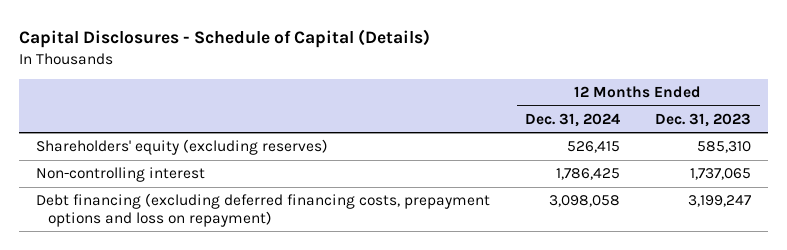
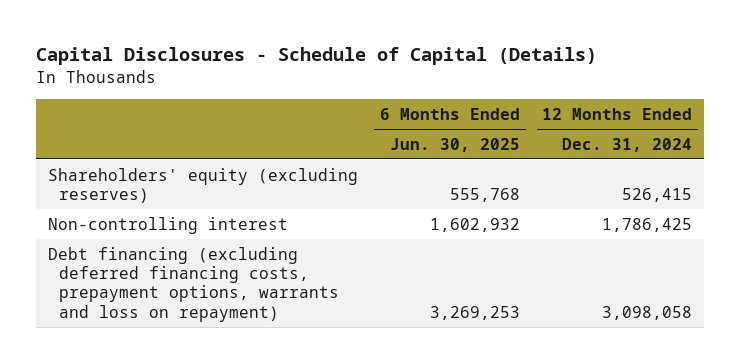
- | 12 Months Ended Dec. 31, 2024 | 12 Months Ended Dec. 31, 2023
+ | 6 Months Ended Jun. 30, 2025 | 12 Months Ended Dec. 31, 2024
- Debt financing (excluding deferred financing costs, prepayment options and loss on repayment) | 3,098,058 | 3,199,247
+ Debt financing (excluding deferred financing costs, prepayment options, warrants and loss on repayment) | 3,269,253 | 3,098,058

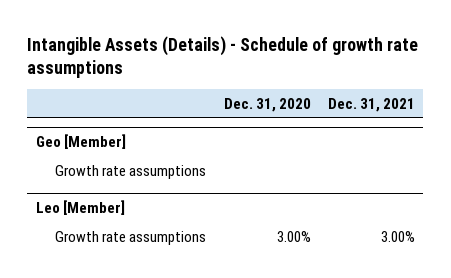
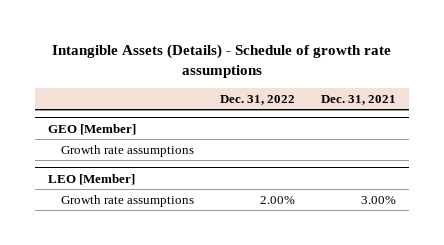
- | Dec. 31, 2020 | Dec. 31, 2021
+ | Dec. 31, 2022 | Dec. 31, 2021
- Geo [Member]
+ GEO [Member]
- Leo [Member]
+ LEO [Member]

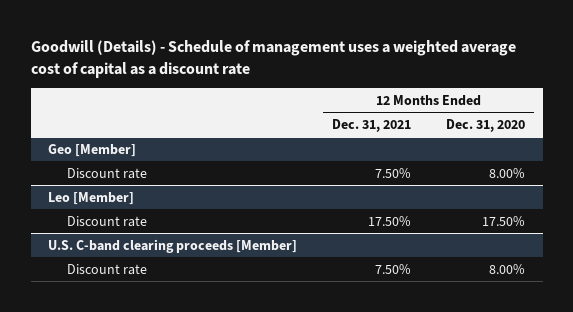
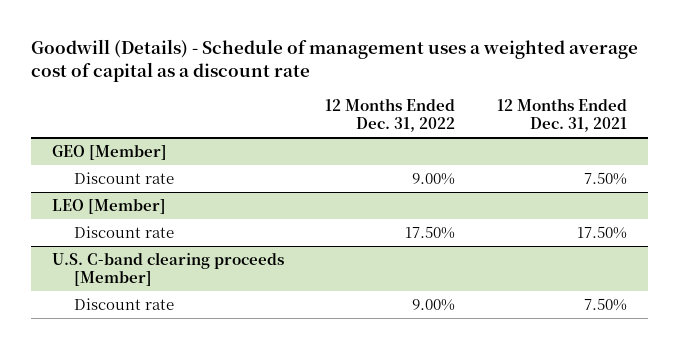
- | 12 Months Ended Dec. 31, 2021 | 12 Months Ended Dec. 31, 2020
+ | 12 Months Ended Dec. 31, 2022 | 12 Months Ended Dec. 31, 2021
- Geo [Member]
+ GEO [Member]
- Leo [Member]
+ LEO [Member]

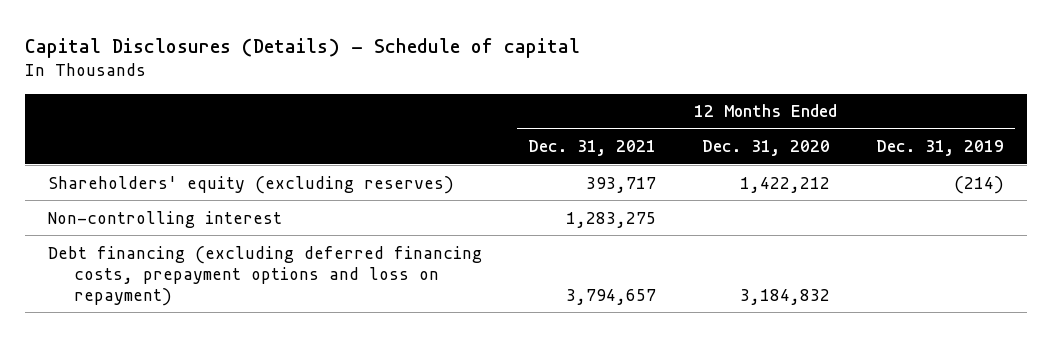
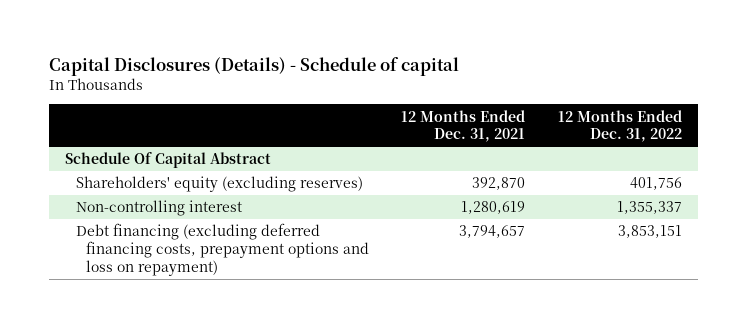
- | 12 Months Ended Dec. 31, 2021 | 12 Months Ended Dec. 31, 2020 | 12 Months Ended Dec. 31, 2019
+ | 12 Months Ended Dec. 31, 2021 | 12 Months Ended Dec. 31, 2022
- Shareholders' equity (excluding reserves) | 393,717 | 1,422,212 | (214)
- Non-controlling interest | 1,283,275 | |
+ Schedule Of Capital Abstract
+ Shareholders' equity (excluding reserves) | 392,870 | 401,756
+ Non-controlling interest | 1,280,619 | 1,355,337

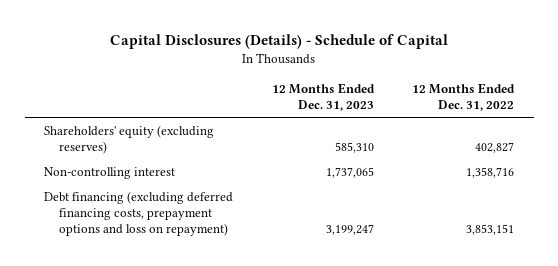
- Capital Disclosures (Details) - Schedule of capital
+ Capital Disclosures (Details) - Schedule of Capital
- | 12 Months Ended Dec. 31, 2021 | 12 Months Ended Dec. 31, 2022
+ | 12 Months Ended Dec. 31, 2023 | 12 Months Ended Dec. 31, 2022
- Schedule Of Capital Abstract
- Shareholders' equity (excluding reserves) | 392,870 | 401,756
- Non-controlling interest | 1,280,619 | 1,355,337
+ Shareholders' equity (excluding reserves) | 585,310 | 402,827
+ Non-controlling interest | 1,737,065 | 1,358,716

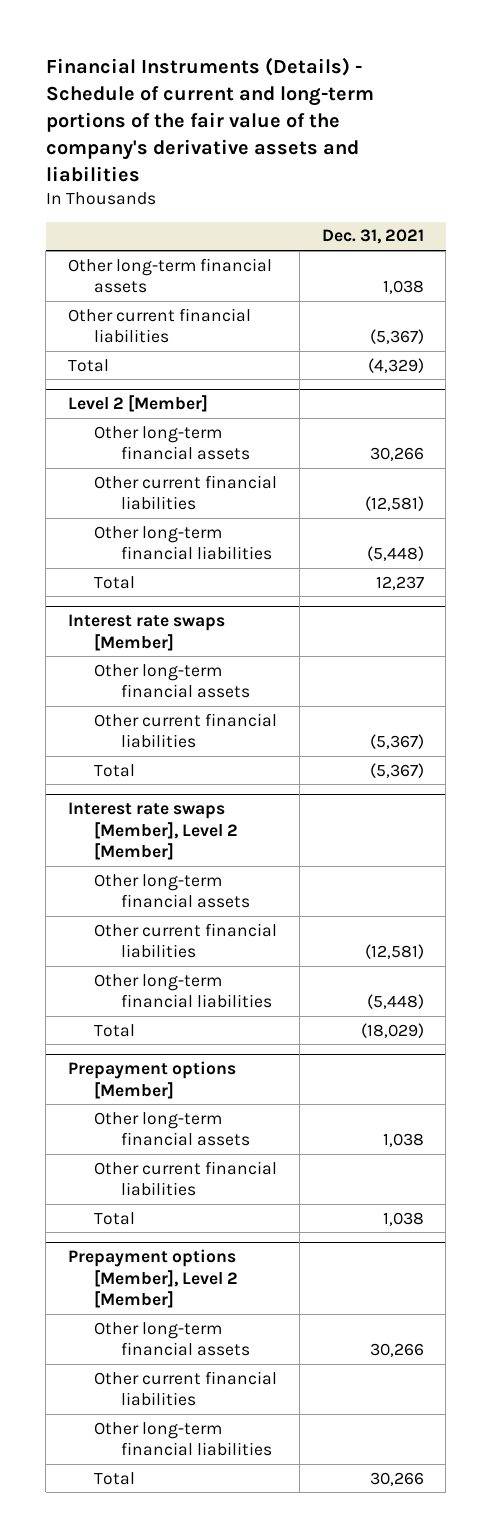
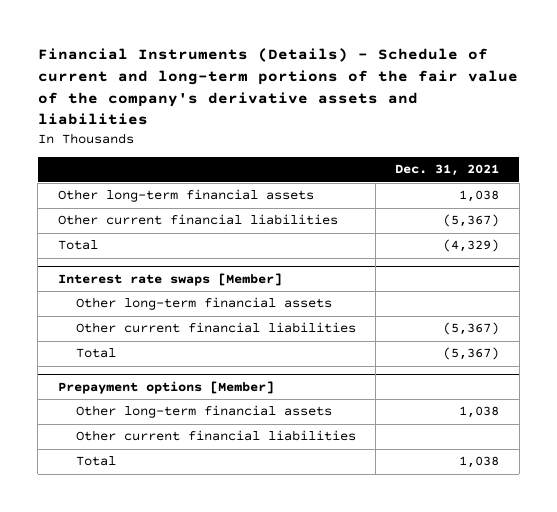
- Level 2 [Member]
- Other long-term financial assets | 30,266
- Other current financial liabilities | (12,581)
- Other long-term financial liabilities | (5,448)
- Total | 12,237
- Interest rate swaps [Member], Level 2 [Member]
- Other long-term financial assets
- Other current financial liabilities | (12,581)
- Other long-term financial liabilities | (5,448)
- Total | (18,029)
- Prepayment options [Member], Level 2 [Member]
- Other long-term financial assets | 30,266
- Other current financial liabilities
- Other long-term financial liabilities
- Total | 30,266

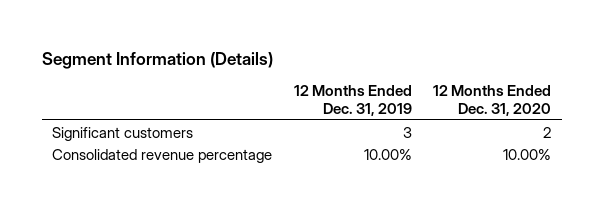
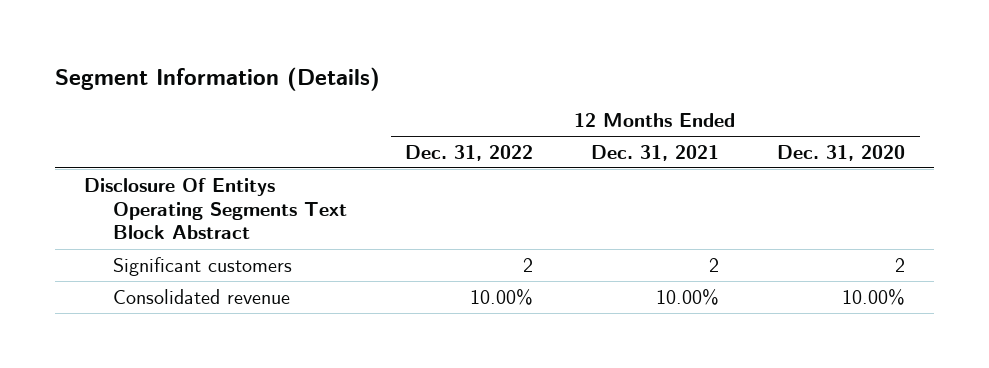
- | 12 Months Ended Dec. 31, 2019 | 12 Months Ended Dec. 31, 2020
+ | 12 Months Ended Dec. 31, 2022 | 12 Months Ended Dec. 31, 2021 | 12 Months Ended Dec. 31, 2020
+ Disclosure Of Entitys Operating Segments Text Block Abstract
- Consolidated revenue percentage | 10.00% | 10.00%
+ Consolidated revenue | 10.00% | 10.00% | 10.00%

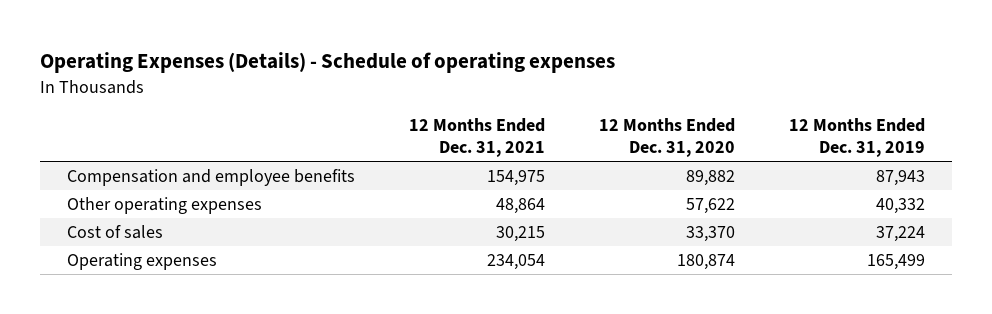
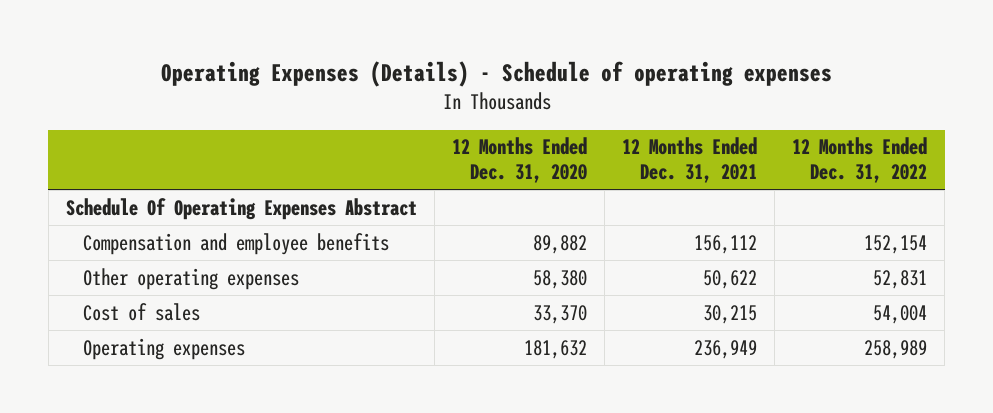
- | 12 Months Ended Dec. 31, 2021 | 12 Months Ended Dec. 31, 2020 | 12 Months Ended Dec. 31, 2019
+ | 12 Months Ended Dec. 31, 2020 | 12 Months Ended Dec. 31, 2021 | 12 Months Ended Dec. 31, 2022
- Compensation and employee benefits | 154,975 | 89,882 | 87,943
- Other operating expenses | 48,864 | 57,622 | 40,332
+ Schedule Of Operating Expenses Abstract
+ Compensation and employee benefits | 89,882 | 156,112 | 152,154
+ Other operating expenses | 58,380 | 50,622 | 52,831
- Operating expenses | 234,054 | 180,874 | 165,499
+ Operating expenses | 181,632 | 236,949 | 258,989

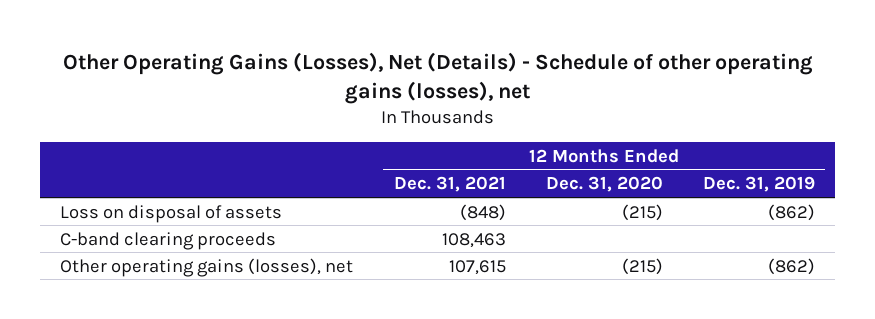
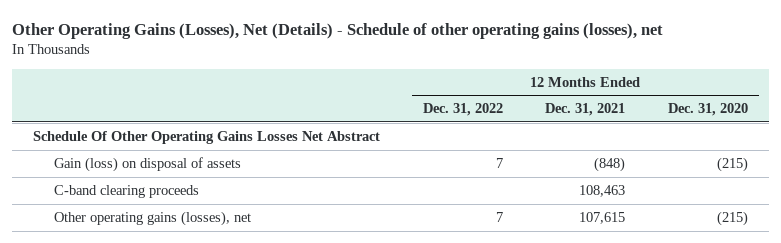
- | 12 Months Ended Dec. 31, 2021 | 12 Months Ended Dec. 31, 2020 | 12 Months Ended Dec. 31, 2019
+ | 12 Months Ended Dec. 31, 2022 | 12 Months Ended Dec. 31, 2021 | 12 Months Ended Dec. 31, 2020
- Loss on disposal of assets | (848) | (215) | (862)
+ Schedule Of Other Operating Gains Losses Net Abstract
+ Gain (loss) on disposal of assets | 7 | (848) | (215)

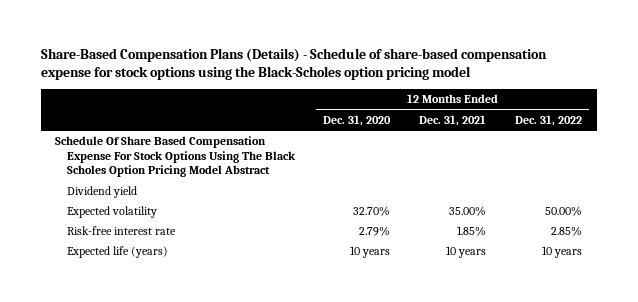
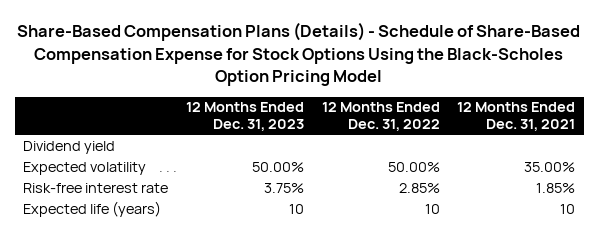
- Share-Based Compensation Plans (Details) - Schedule of share-based compensation expense for stock options using the Black-Scholes option pricing model
+ Share-Based Compensation Plans (Details) - Schedule of Share-Based Compensation Expense for Stock Options Using the Black-Scholes Option Pricing Model
- | 12 Months Ended Dec. 31, 2020 | 12 Months Ended Dec. 31, 2021 | 12 Months Ended Dec. 31, 2022
+ | 12 Months Ended Dec. 31, 2023 | 12 Months Ended Dec. 31, 2022 | 12 Months Ended Dec. 31, 2021
- Schedule Of Share Based Compensation Expense For Stock Options Using The Black Scholes Option Pricing Model Abstract
- Expected life (years) | 10 years | 10 years | 10 years
+ Expected life (years) | 10 | 10 | 10

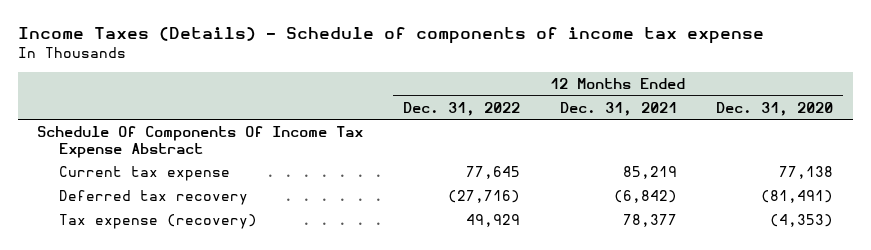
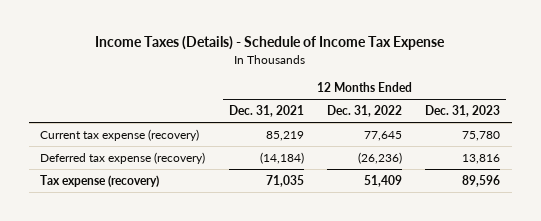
- Income Taxes (Details) - Schedule of components of income tax expense
+ Income Taxes (Details) - Schedule of Income Tax Expense
- | 12 Months Ended Dec. 31, 2022 | 12 Months Ended Dec. 31, 2021 | 12 Months Ended Dec. 31, 2020
+ | 12 Months Ended Dec. 31, 2021 | 12 Months Ended Dec. 31, 2022 | 12 Months Ended Dec. 31, 2023
- Schedule Of Components Of Income Tax Expense Abstract
- Current tax expense | 77,645 | 85,219 | 77,138
- Deferred tax recovery | (27,716) | (6,842) | (81,491)
- Tax expense (recovery) | 49,929 | 78,377 | (4,353)
+ Current tax expense (recovery) | 85,219 | 77,645 | 75,780
+ Deferred tax expense (recovery) | (14,184) | (26,236) | 13,816
+ Tax expense (recovery) | 71,035 | 51,409 | 89,596

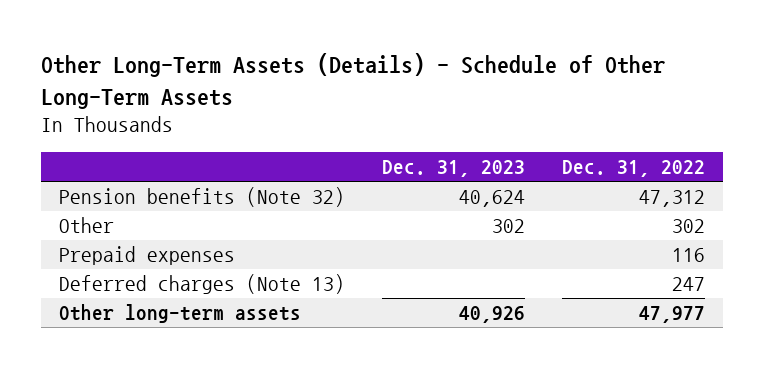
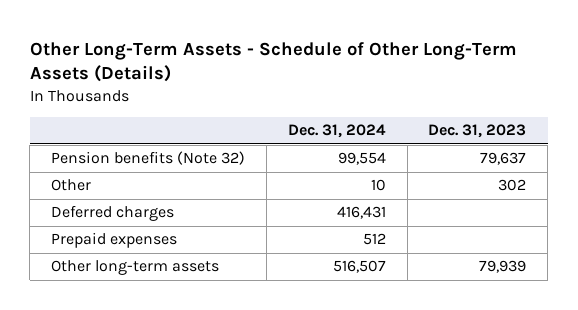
- Other Long-Term Assets (Details) - Schedule of Other Long-Term Assets
+ Other Long-Term Assets - Schedule of Other Long-Term Assets (Details)
- | Dec. 31, 2023 | Dec. 31, 2022
+ | Dec. 31, 2024 | Dec. 31, 2023
- Pension benefits (Note 32) | 40,624 | 47,312
+ Pension benefits (Note 32) | 99,554 | 79,637
+ Deferred charges | 416,431 |
- Deferred charges (Note 13) | | 247
- Other long-term assets | 40,926 | 47,977
+ Other long-term assets | 516,507 | 79,939

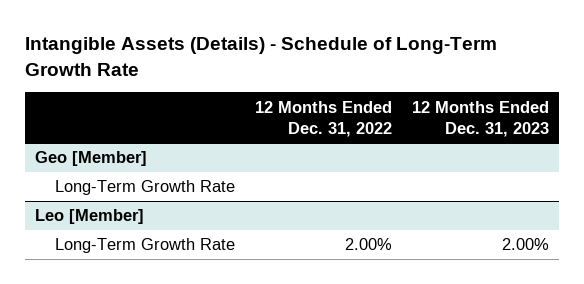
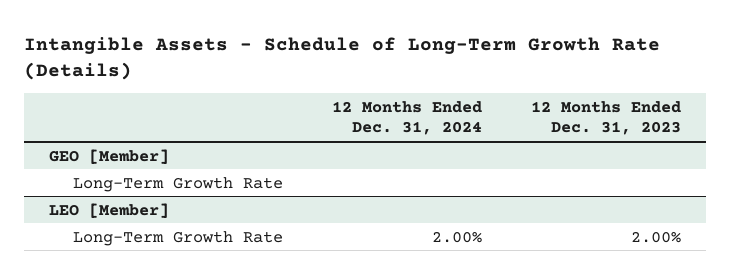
- Intangible Assets (Details) - Schedule of Long-Term Growth Rate
+ Intangible Assets - Schedule of Long-Term Growth Rate (Details)
- | 12 Months Ended Dec. 31, 2022 | 12 Months Ended Dec. 31, 2023
+ | 12 Months Ended Dec. 31, 2024 | 12 Months Ended Dec. 31, 2023
- Geo [Member]
+ GEO [Member]
- Leo [Member]
+ LEO [Member]

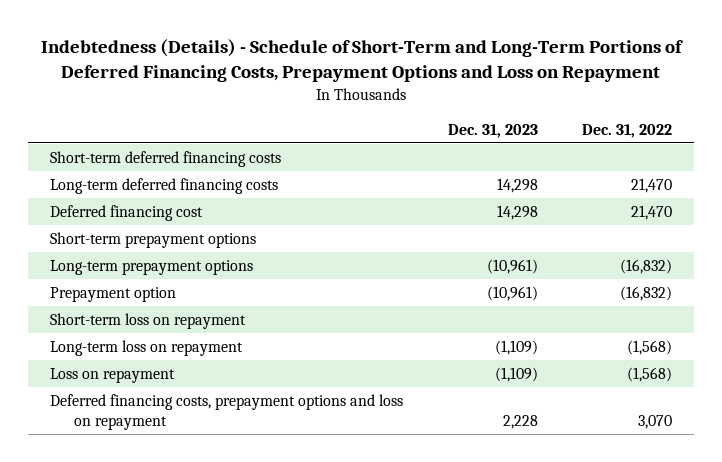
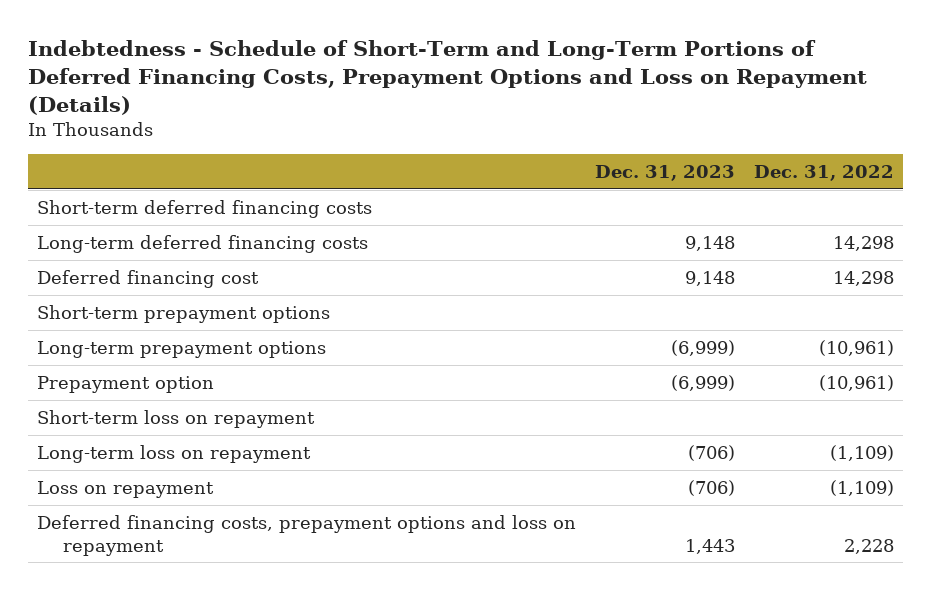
- Indebtedness (Details) - Schedule of Short-Term and Long-Term Portions of Deferred Financing Costs, Prepayment Options and Loss on Repayment
+ Indebtedness - Schedule of Short-Term and Long-Term Portions of Deferred Financing Costs, Prepayment Options and Loss on Repayment (Details)
- Long-term deferred financing costs | 14,298 | 21,470
- Deferred financing cost | 14,298 | 21,470
+ Long-term deferred financing costs | 9,148 | 14,298
+ Deferred financing cost | 9,148 | 14,298
- Long-term prepayment options | (10,961) | (16,832)
- Prepayment option | (10,961) | (16,832)
+ Long-term prepayment options | (6,999) | (10,961)
+ Prepayment option | (6,999) | (10,961)
- Long-term loss on repayment | (1,109) | (1,568)
- Loss on repayment | (1,109) | (1,568)
- Deferred financing costs, prepayment options and loss on repayment | 2,228 | 3,070
+ Long-term loss on repayment | (706) | (1,109)
+ Loss on repayment | (706) | (1,109)
+ Deferred financing costs, prepayment options and loss on repayment | 1,443 | 2,228

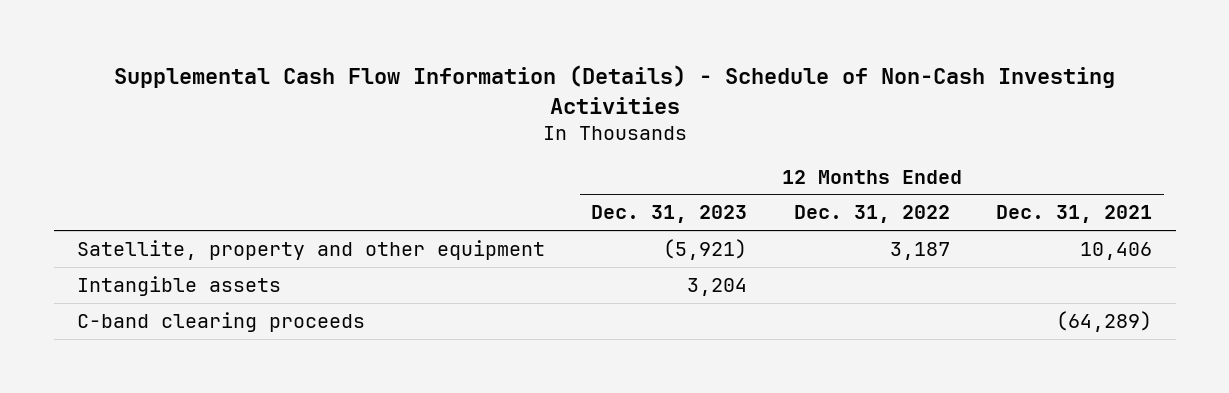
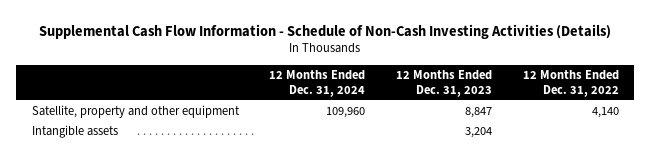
- Supplemental Cash Flow Information (Details) - Schedule of Non-Cash Investing Activities
+ Supplemental Cash Flow Information - Schedule of Non-Cash Investing Activities (Details)
- | 12 Months Ended Dec. 31, 2023 | 12 Months Ended Dec. 31, 2022 | 12 Months Ended Dec. 31, 2021
+ | 12 Months Ended Dec. 31, 2024 | 12 Months Ended Dec. 31, 2023 | 12 Months Ended Dec. 31, 2022
- Satellite, property and other equipment | (5,921) | 3,187 | 10,406
+ Satellite, property and other equipment | 109,960 | 8,847 | 4,140
- C-band clearing proceeds | | | (64,289)

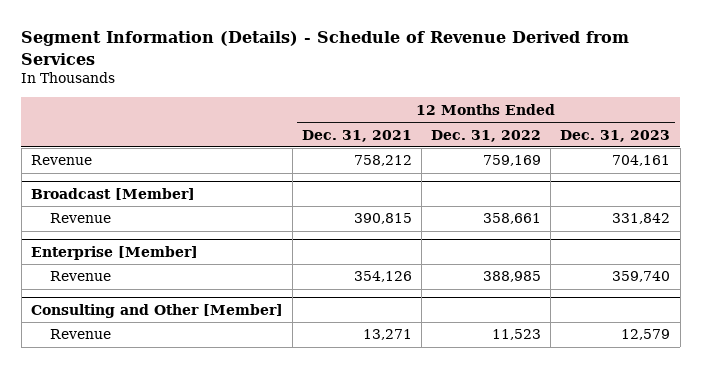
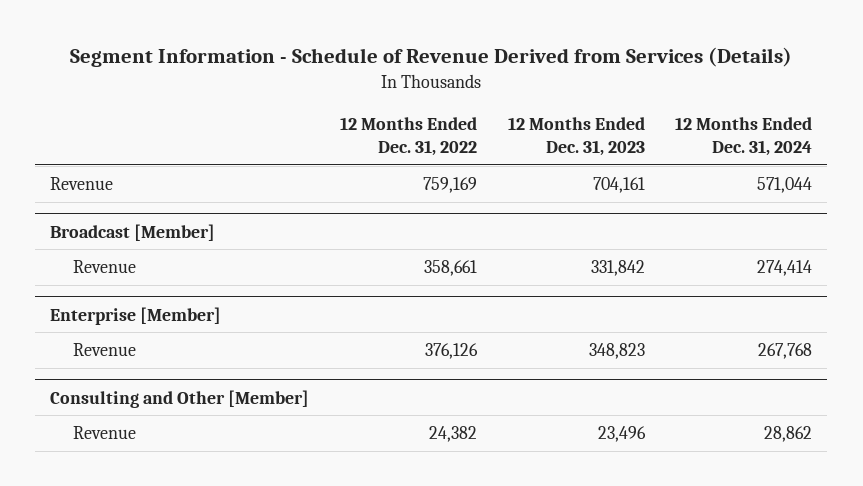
- Segment Information (Details) - Schedule of Revenue Derived from Services
+ Segment Information - Schedule of Revenue Derived from Services (Details)
- | 12 Months Ended Dec. 31, 2021 | 12 Months Ended Dec. 31, 2022 | 12 Months Ended Dec. 31, 2023
+ | 12 Months Ended Dec. 31, 2022 | 12 Months Ended Dec. 31, 2023 | 12 Months Ended Dec. 31, 2024
@ Enterprise [Member]
- Revenue | 354,126 | 388,985 | 359,740
+ Revenue | 376,126 | 348,823 | 267,768
@ Consulting and Other [Member]
- Revenue | 13,271 | 11,523 | 12,579
+ Revenue | 24,382 | 23,496 | 28,862

